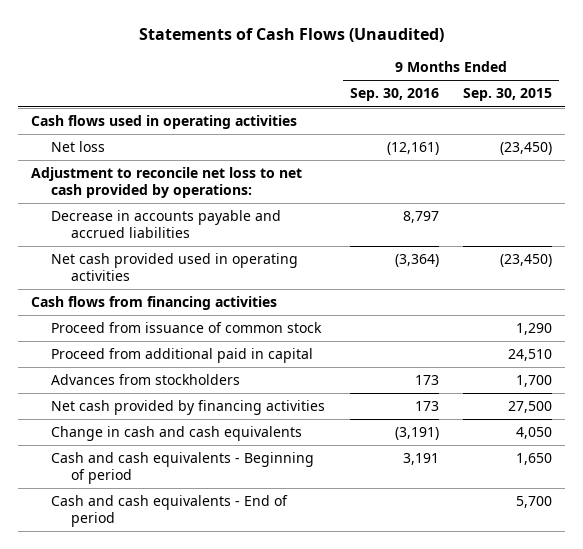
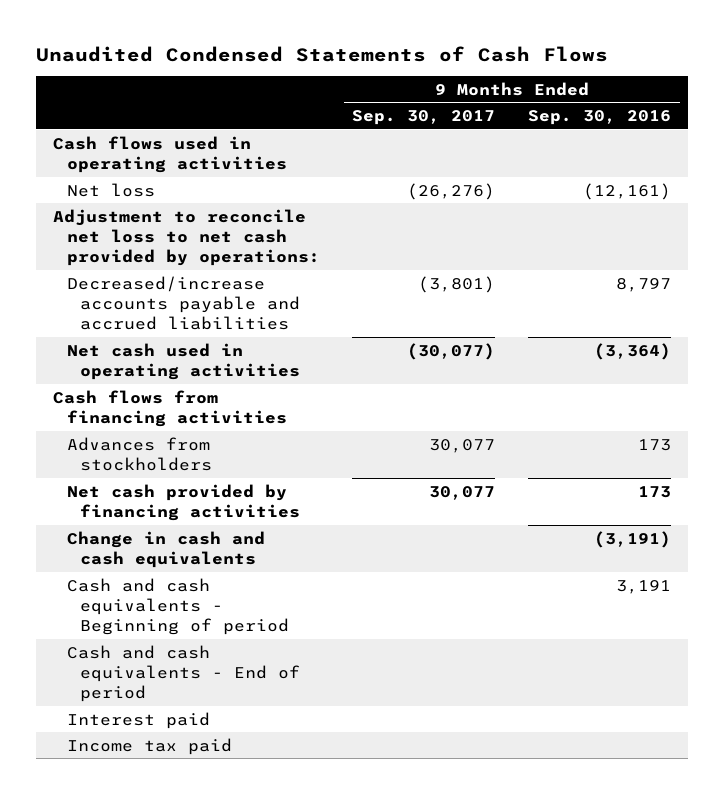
- Statements of Cash Flows (Unaudited)
+ Unaudited Condensed Statements of Cash Flows
- | 9 Months Ended Sep. 30, 2016 | 9 Months Ended Sep. 30, 2015
+ | 9 Months Ended Sep. 30, 2017 | 9 Months Ended Sep. 30, 2016
- Decrease in accounts payable and accrued liabilities | 8,797 |
- Net cash provided used in operating activities | (3,364) | (23,450)
+ Decreased/increase accounts payable and accrued liabilities | (3,801) | 8,797
+ Net cash used in operating activities | (30,077) | (3,364)
- Proceed from issuance of common stock | | 1,290
- Proceed from additional paid in capital | | 24,510
+ Interest paid
+ Income tax paid

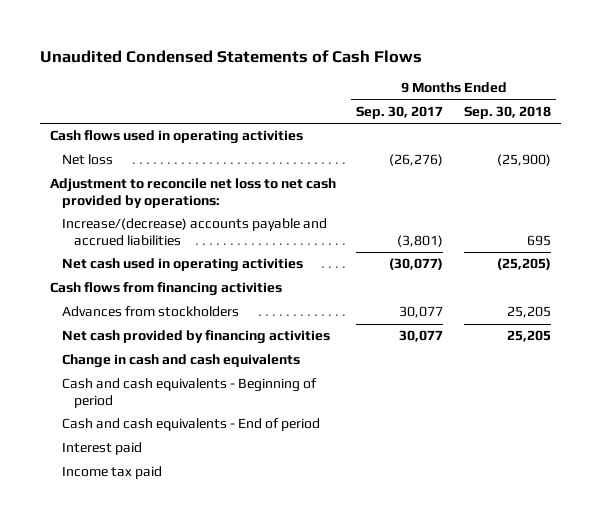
- | 9 Months Ended Sep. 30, 2017 | 9 Months Ended Sep. 30, 2016
+ | 9 Months Ended Sep. 30, 2017 | 9 Months Ended Sep. 30, 2018
- Decreased/increase accounts payable and accrued liabilities | (3,801) | 8,797
+ Increase/(decrease) accounts payable and accrued liabilities | (3,801) | 695

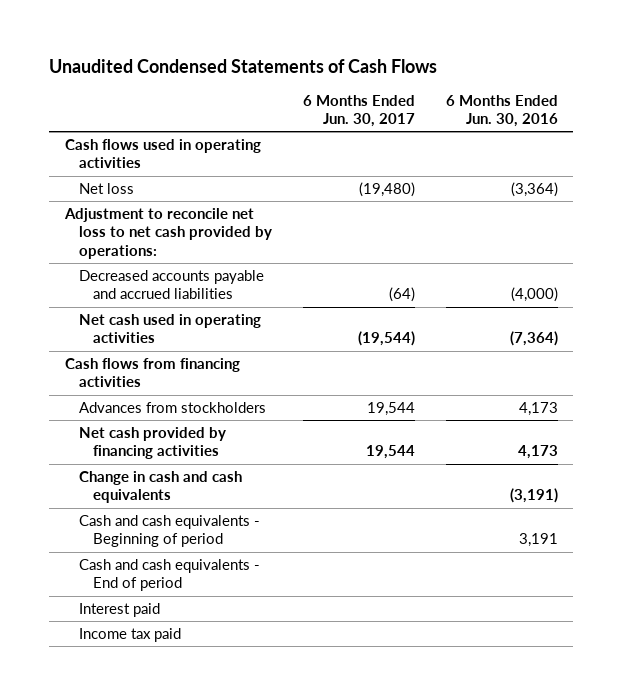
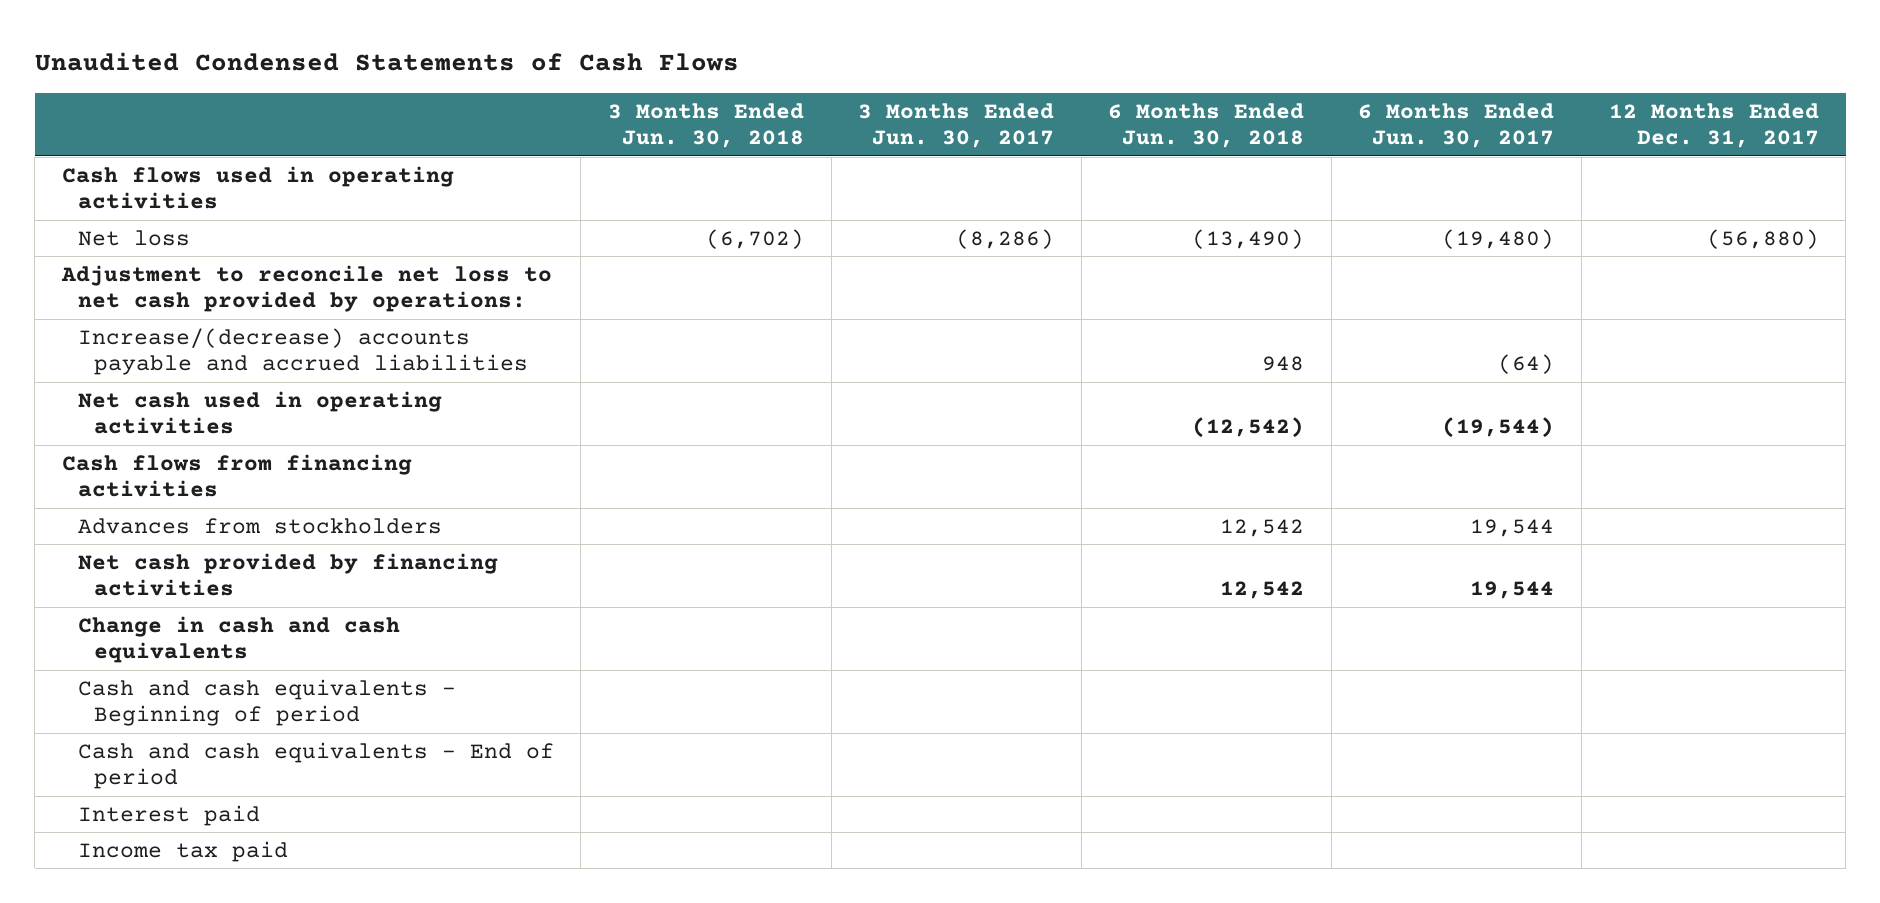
- | 6 Months Ended Jun. 30, 2017 | 6 Months Ended Jun. 30, 2016
+ | 3 Months Ended Jun. 30, 2018 | 3 Months Ended Jun. 30, 2017 | 6 Months Ended Jun. 30, 2018 | 6 Months Ended Jun. 30, 2017 | 12 Months Ended Dec. 31, 2017
- Decreased accounts payable and accrued liabilities | (64) | (4,000)
+ Increase/(decrease) accounts payable and accrued liabilities | | | 948 | (64) |

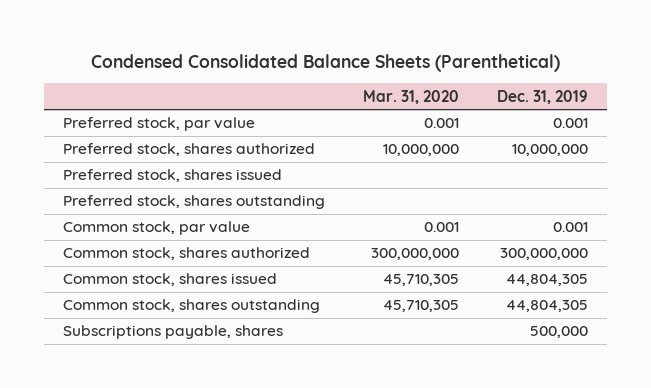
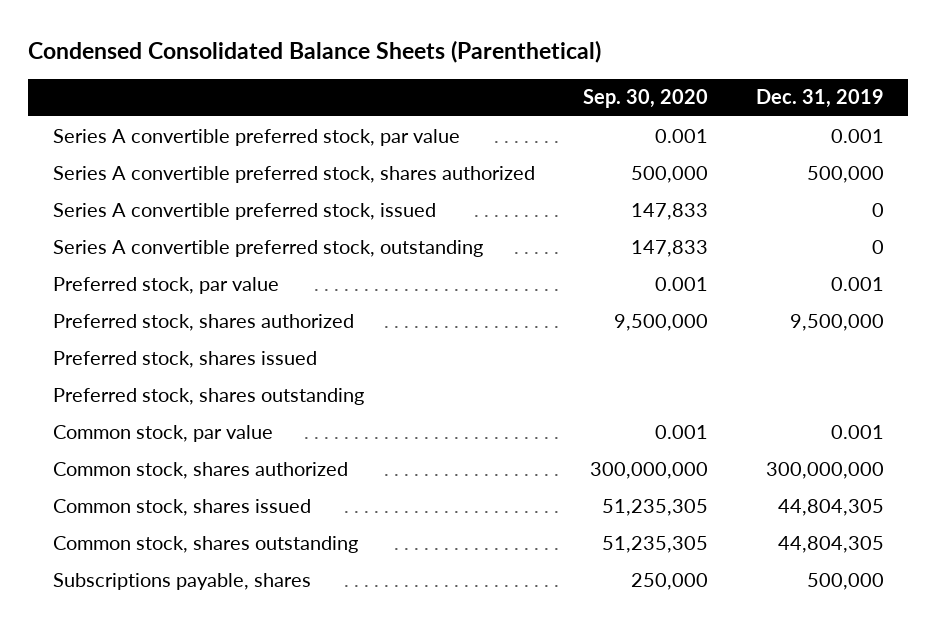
- | Mar. 31, 2020 | Dec. 31, 2019
+ | Sep. 30, 2020 | Dec. 31, 2019
+ Series A convertible preferred stock, par value | 0.001 | 0.001
+ Series A convertible preferred stock, shares authorized | 500,000 | 500,000
+ Series A convertible preferred stock, issued | 147,833 | 0
+ Series A convertible preferred stock, outstanding | 147,833 | 0
- Preferred stock, shares authorized | 10,000,000 | 10,000,000
+ Preferred stock, shares authorized | 9,500,000 | 9,500,000

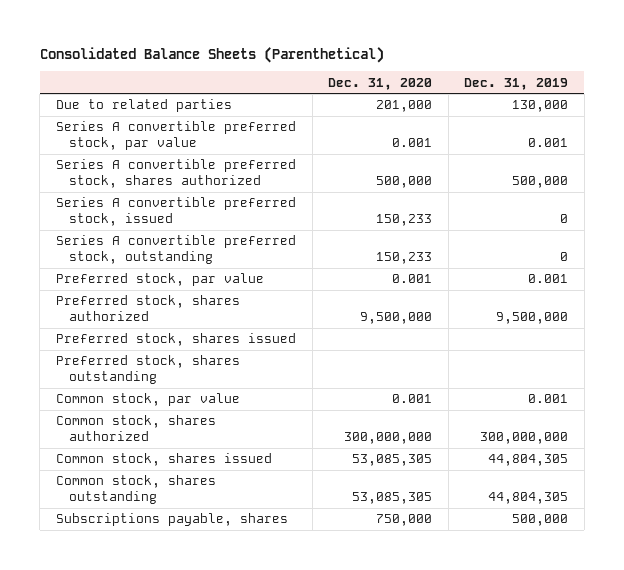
- Condensed Consolidated Balance Sheets (Parenthetical)
+ Consolidated Balance Sheets (Parenthetical)
- | Sep. 30, 2020 | Dec. 31, 2019
+ | Dec. 31, 2020 | Dec. 31, 2019
+ Due to related parties | 201,000 | 130,000

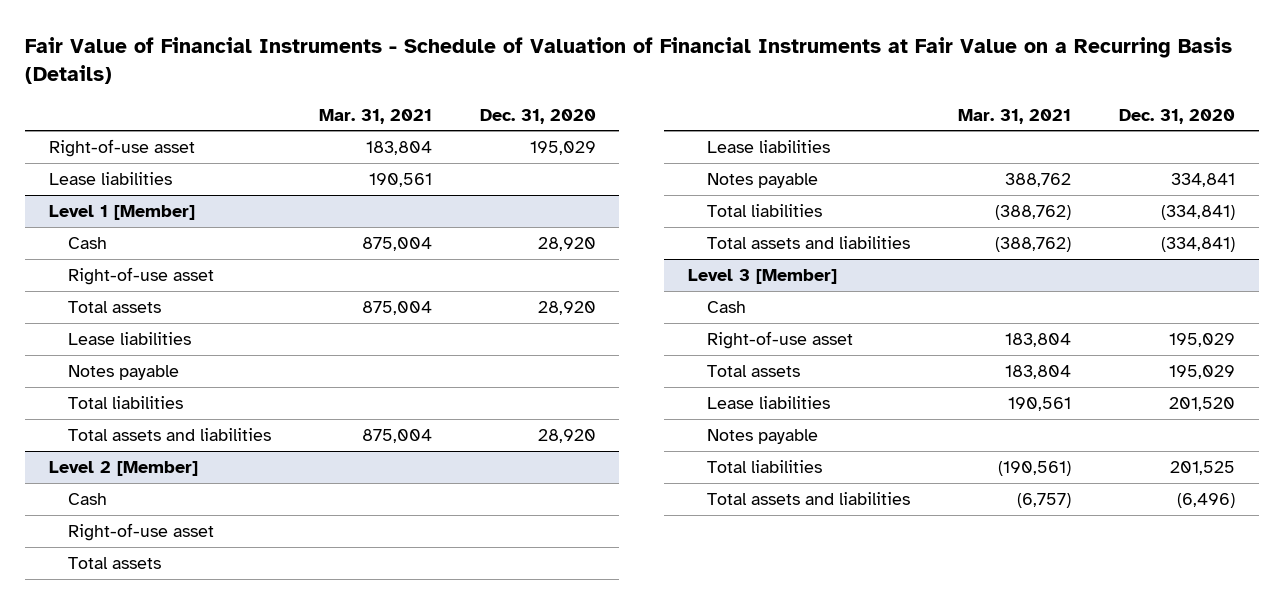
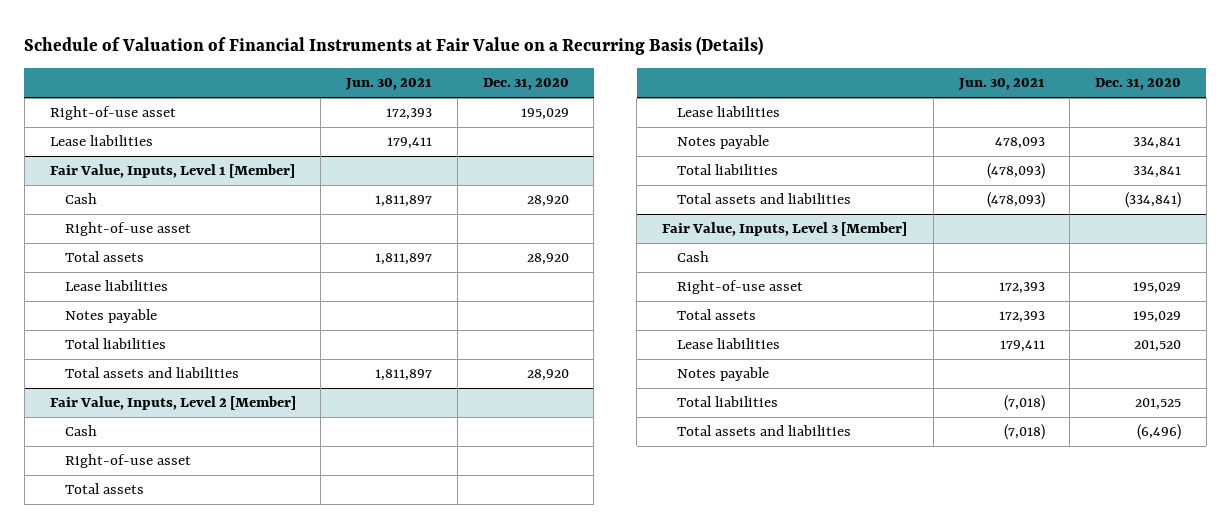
- Fair Value of Financial Instruments - Schedule of Valuation of Financial Instruments at Fair Value on a Recurring Basis (Details)
+ Schedule of Valuation of Financial Instruments at Fair Value on a Recurring Basis (Details)
- | Mar. 31, 2021 | Dec. 31, 2020
+ | Jun. 30, 2021 | Dec. 31, 2020
- Level 1 [Member]
+ Fair Value, Inputs, Level 1 [Member]
- Level 2 [Member]
+ Fair Value, Inputs, Level 2 [Member]
- Total liabilities | (388,762) | (334,841)
+ Total liabilities | (478,093) | 334,841
- Level 3 [Member]
+ Fair Value, Inputs, Level 3 [Member]

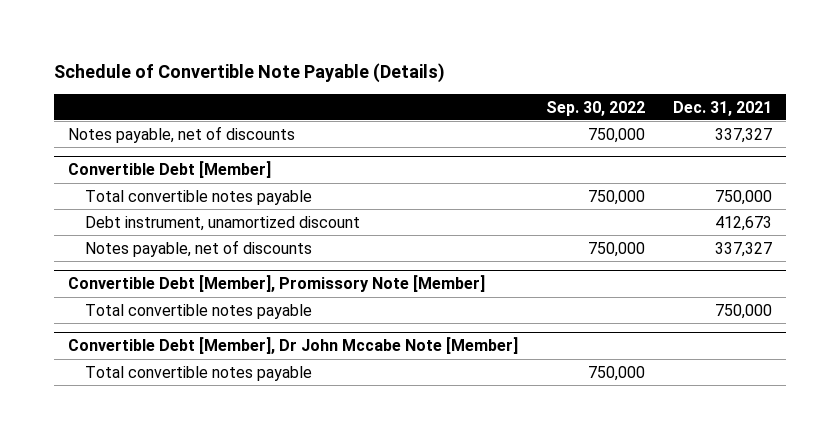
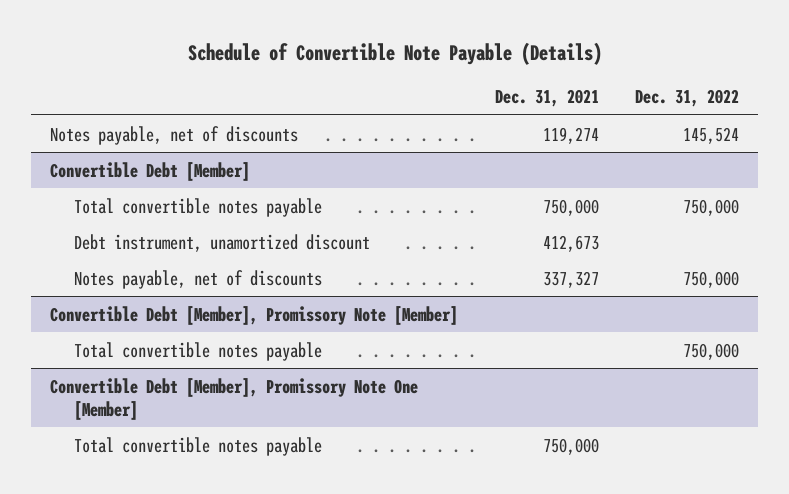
- | Sep. 30, 2022 | Dec. 31, 2021
+ | Dec. 31, 2021 | Dec. 31, 2022
- Notes payable, net of discounts | 750,000 | 337,327
+ Notes payable, net of discounts | 119,274 | 145,524
@ Convertible Debt [Member], Promissory Note [Member]
- Total convertible notes payable | | 750,000
- Convertible Debt [Member], Dr John Mccabe Note [Member]
+ Convertible Debt [Member], Promissory Note One [Member]
+ Total convertible notes payable | 750,000 |

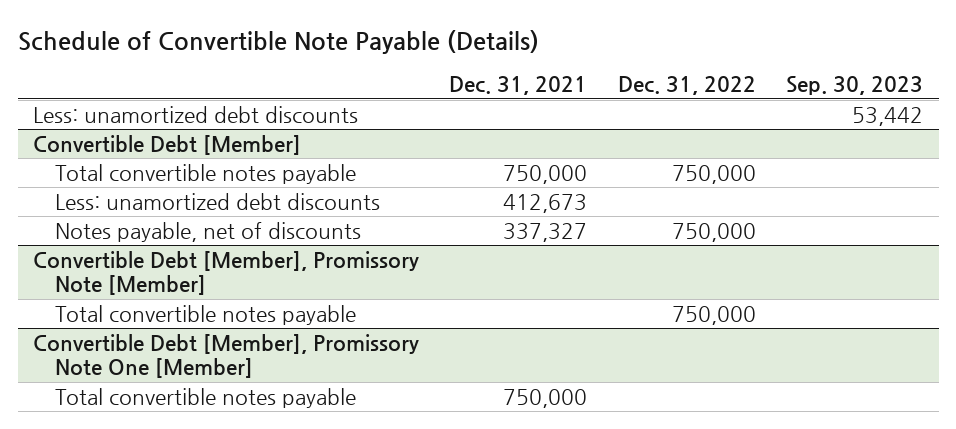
- | Dec. 31, 2021 | Dec. 31, 2022
+ | Dec. 31, 2021 | Dec. 31, 2022 | Sep. 30, 2023
- Notes payable, net of discounts | 119,274 | 145,524
+ Less: unamortized debt discounts | | | 53,442
@ Convertible Debt [Member]
- Debt instrument, unamortized discount | 412,673 |
+ Less: unamortized debt discounts | 412,673 | |

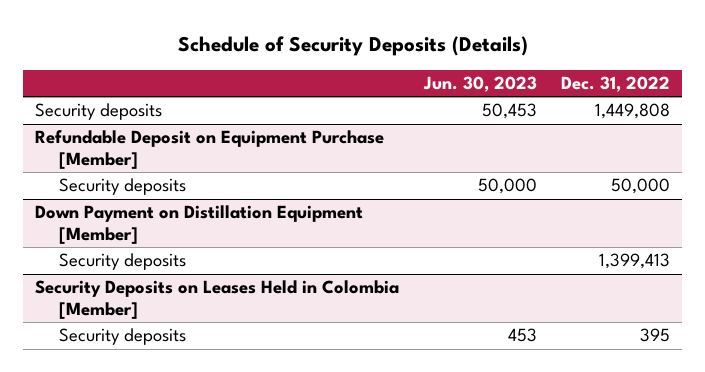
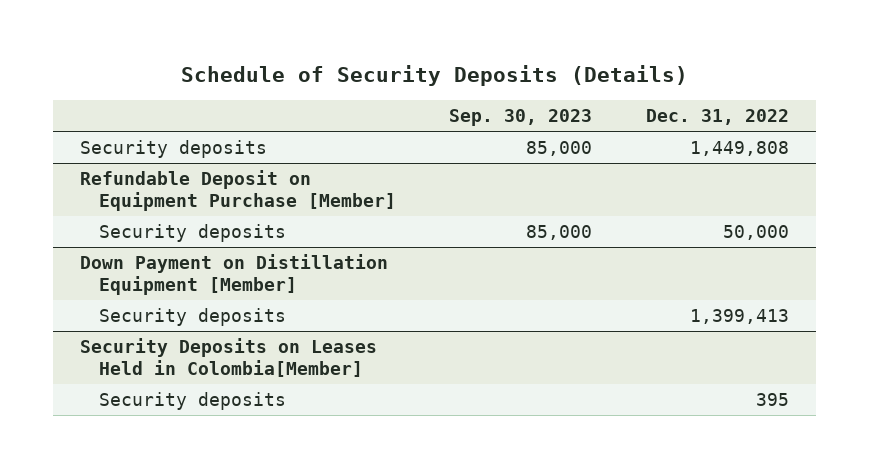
- | Jun. 30, 2023 | Dec. 31, 2022
+ | Sep. 30, 2023 | Dec. 31, 2022
- Security Deposits on Leases Held in Colombia [Member]
+ Security Deposits on Leases Held in Colombia[Member]

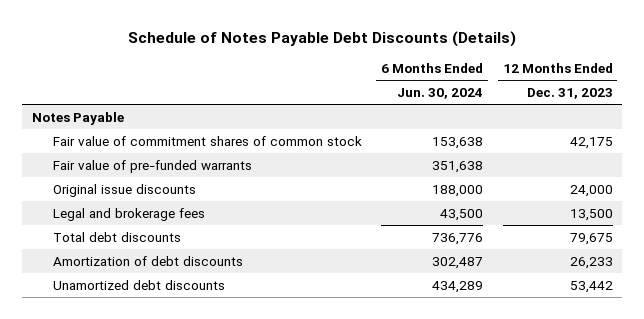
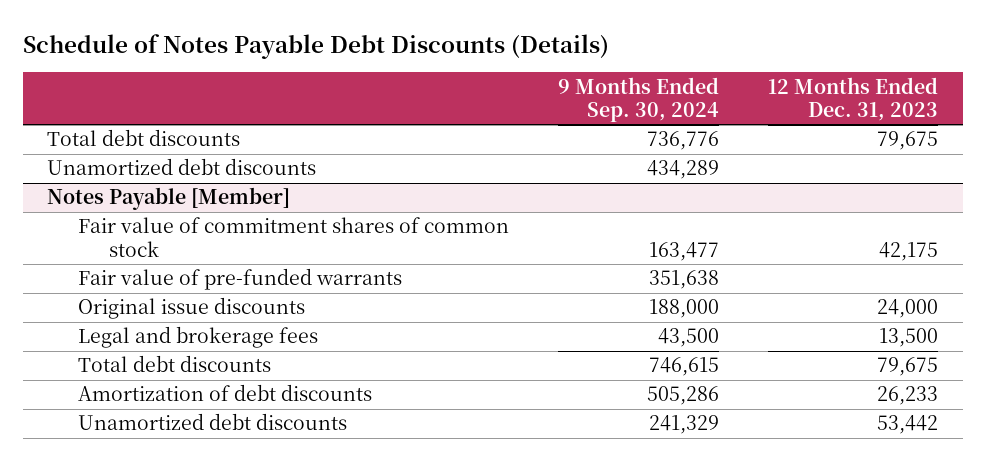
- | 6 Months Ended Jun. 30, 2024 | 12 Months Ended Dec. 31, 2023
+ | 9 Months Ended Sep. 30, 2024 | 12 Months Ended Dec. 31, 2023
- Notes Payable
+ Total debt discounts | 736,776 | 79,675
+ Unamortized debt discounts | 434,289 |
+ Notes Payable [Member]

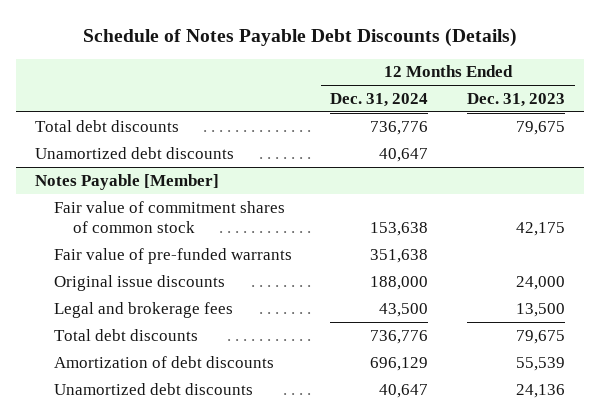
- | 9 Months Ended Sep. 30, 2024 | 12 Months Ended Dec. 31, 2023
+ | 12 Months Ended Dec. 31, 2024 | 12 Months Ended Dec. 31, 2023
@ Notes Payable [Member]
- Amortization of debt discounts | 505,286 | 26,233
- Unamortized debt discounts | 241,329 | 53,442
+ Amortization of debt discounts | 696,129 | 55,539
+ Unamortized debt discounts | 40,647 | 24,136

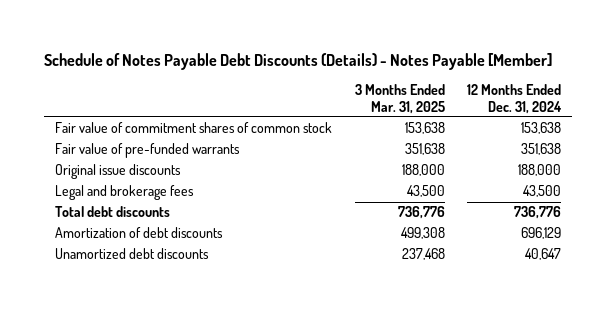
- Schedule of Notes Payable Debt Discounts (Details)
+ Schedule of Notes Payable Debt Discounts (Details) - Notes Payable [Member]
- | 12 Months Ended Dec. 31, 2024 | 12 Months Ended Dec. 31, 2023
+ | 3 Months Ended Mar. 31, 2025 | 12 Months Ended Dec. 31, 2024
- Total debt discounts | 736,776 | 79,675
- Unamortized debt discounts | 40,647 |
- Notes Payable [Member]

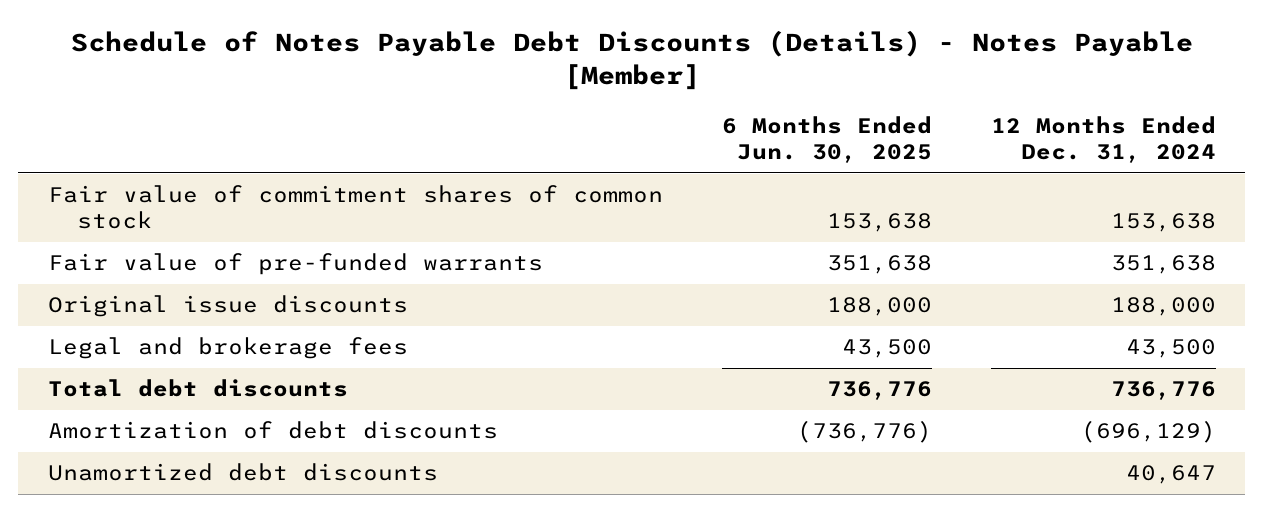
- | 3 Months Ended Mar. 31, 2025 | 12 Months Ended Dec. 31, 2024
+ | 6 Months Ended Jun. 30, 2025 | 12 Months Ended Dec. 31, 2024
- Amortization of debt discounts | 499,308 | 696,129
+ Amortization of debt discounts | (736,776) | (696,129)

